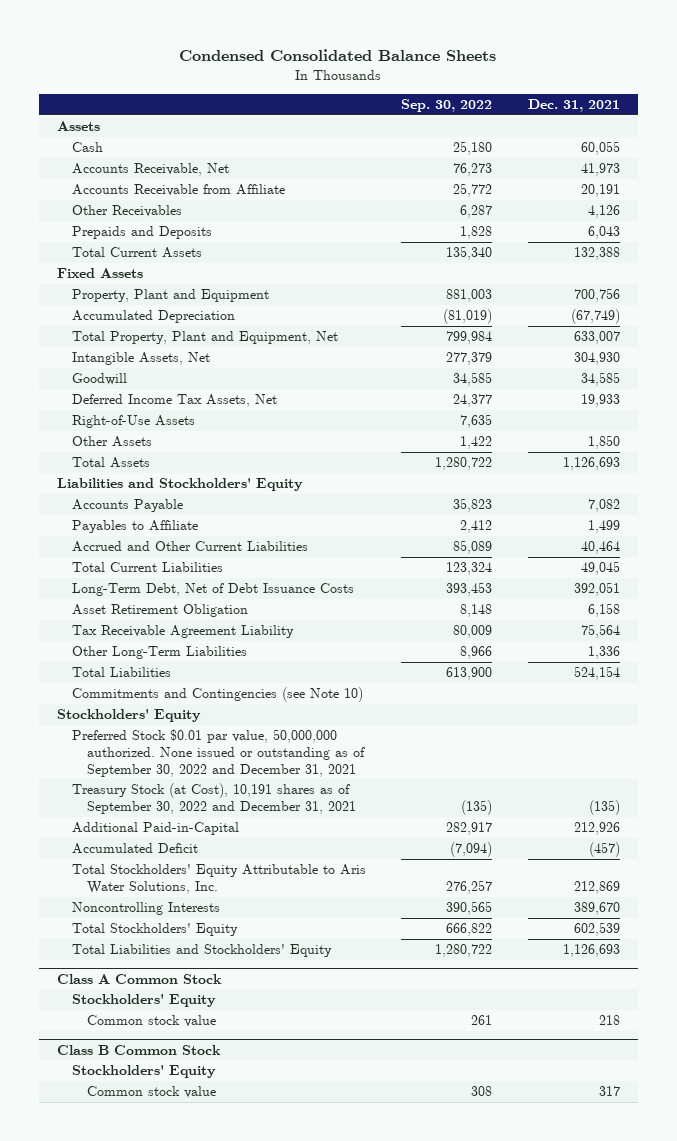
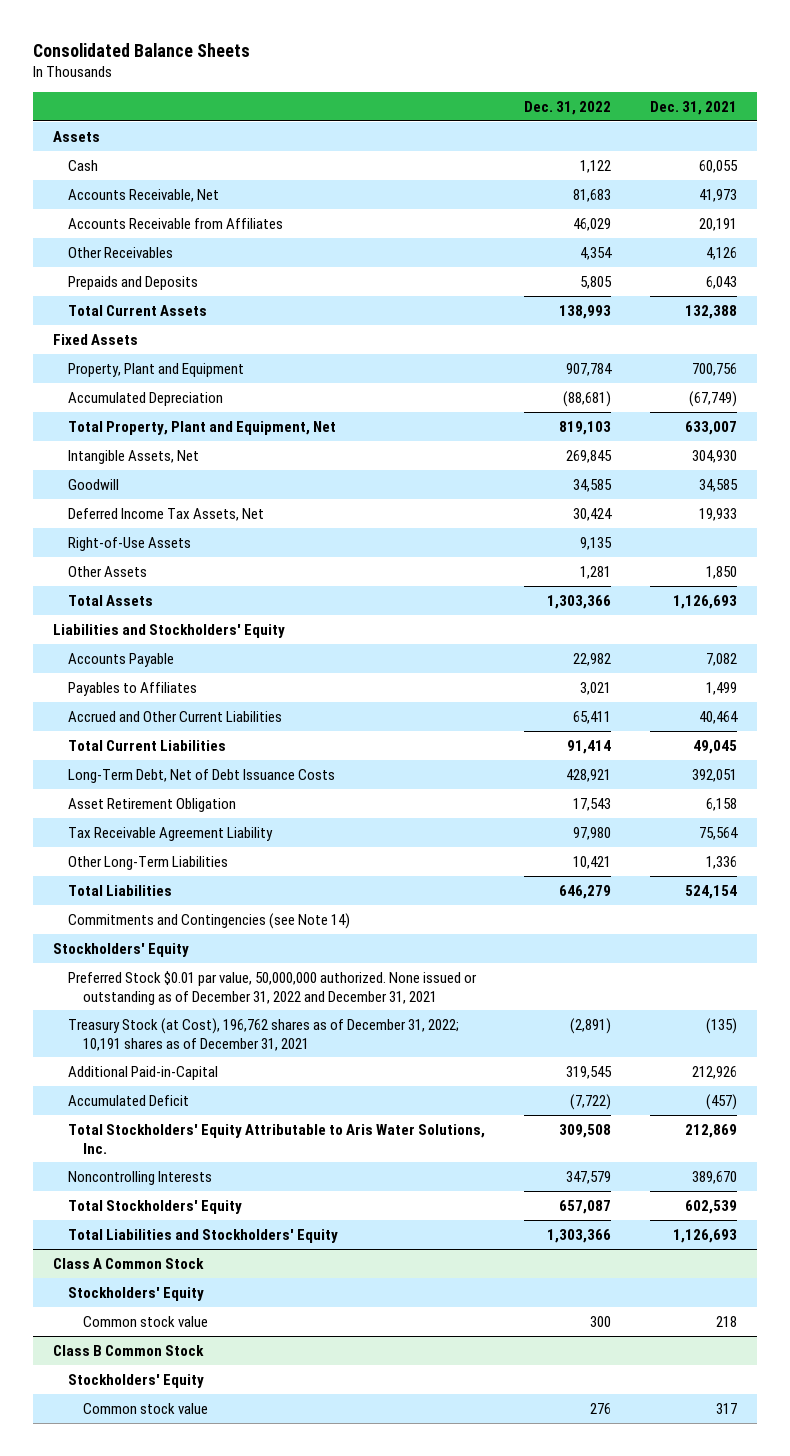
- Condensed Consolidated Balance Sheets
+ Consolidated Balance Sheets
- | Sep. 30, 2022 | Dec. 31, 2021
+ | Dec. 31, 2022 | Dec. 31, 2021
- Accounts Receivable from Affiliate | 25,772 | 20,191
+ Accounts Receivable from Affiliates | 46,029 | 20,191
- Payables to Affiliate | 2,412 | 1,499
+ Payables to Affiliates | 3,021 | 1,499
- Commitments and Contingencies (see Note 10)
+ Commitments and Contingencies (see Note 14)
- Preferred Stock $0.01 par value, 50,000,000 authorized. None issued or outstanding as of September 30, 2022 and December 31, 2021
- Treasury Stock (at Cost), 10,191 shares as of September 30, 2022 and December 31, 2021 | (135) | (135)
+ Preferred Stock $0.01 par value, 50,000,000 authorized. None issued or outstanding as of December 31, 2022 and December 31, 2021
+ Treasury Stock (at Cost), 196,762 shares as of December 31, 2022; 10,191 shares as of December 31, 2021 | (2,891) | (135)

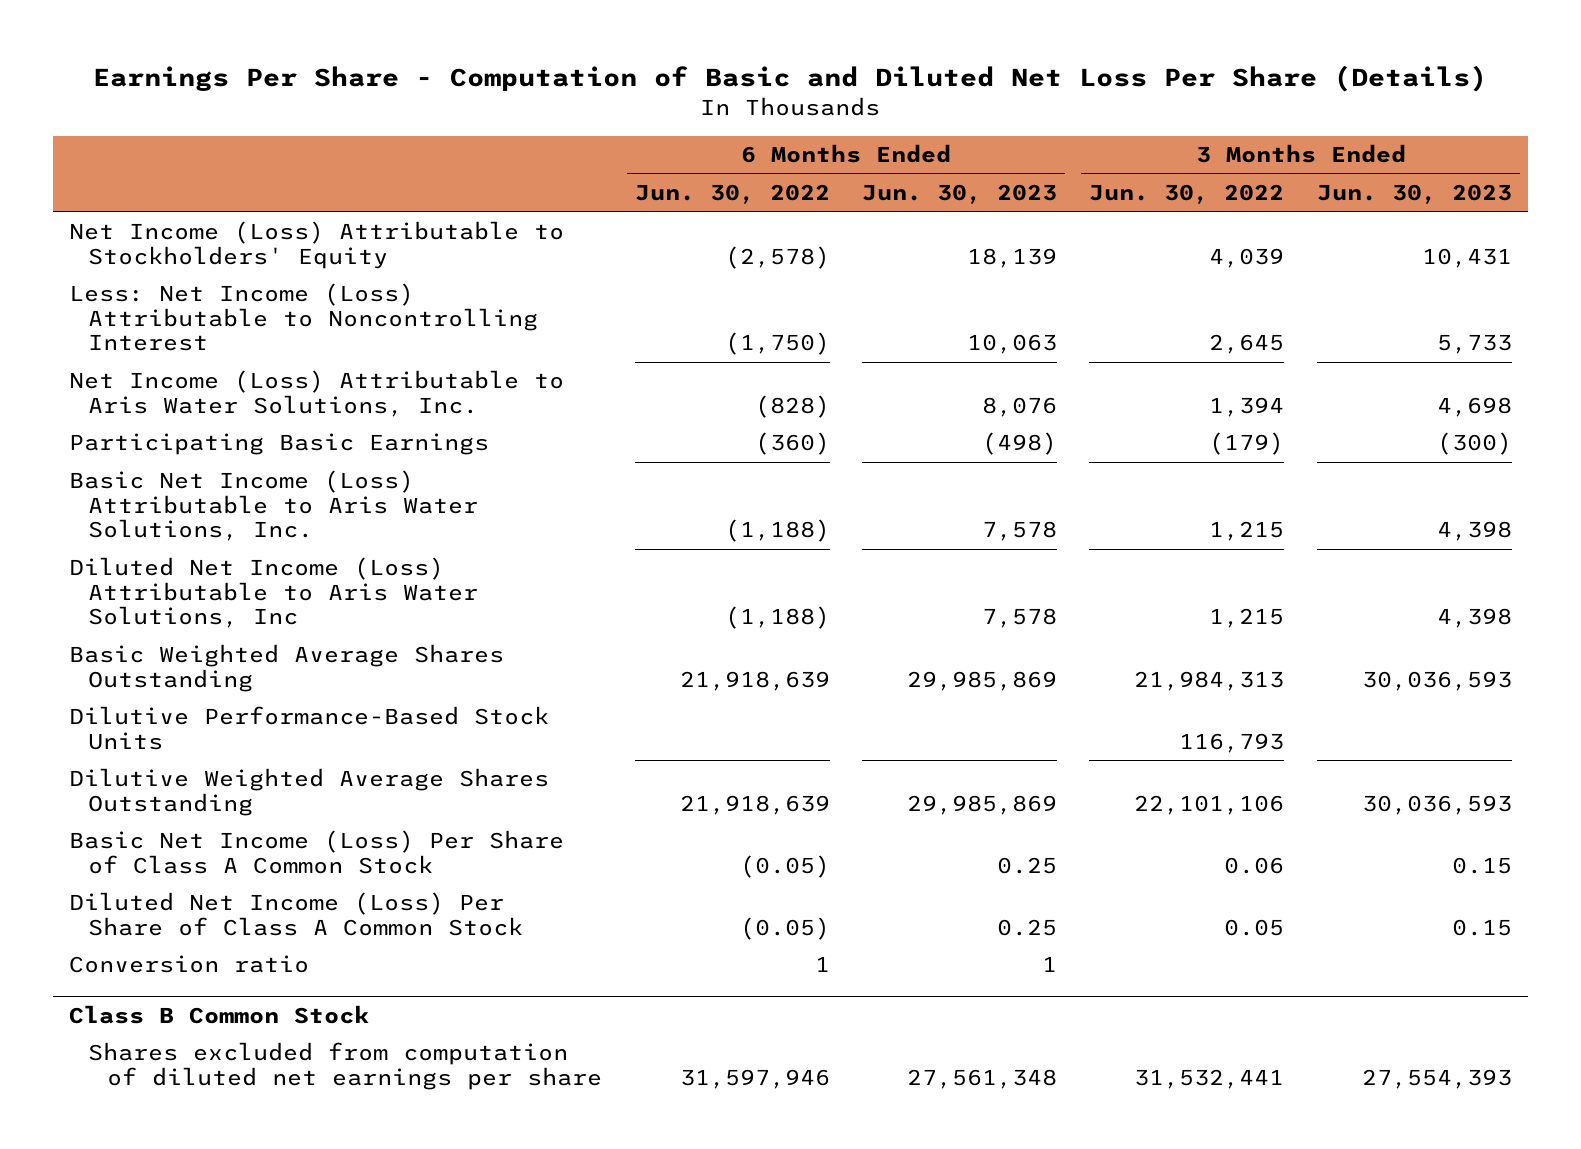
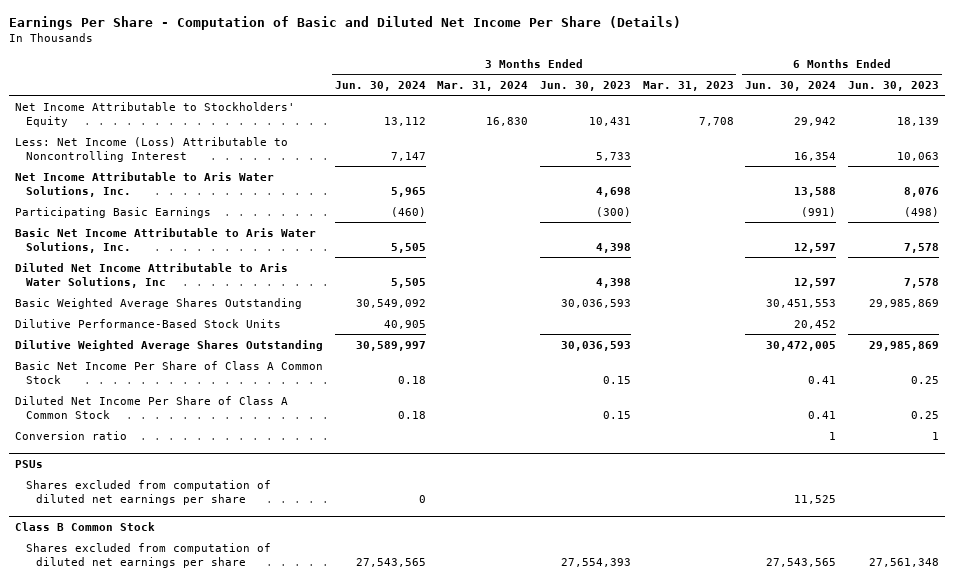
- Earnings Per Share - Computation of Basic and Diluted Net Loss Per Share (Details)
+ Earnings Per Share - Computation of Basic and Diluted Net Income Per Share (Details)
- | 6 Months Ended Jun. 30, 2022 | 6 Months Ended Jun. 30, 2023 | 3 Months Ended Jun. 30, 2022 | 3 Months Ended Jun. 30, 2023
+ | 3 Months Ended Jun. 30, 2024 | 3 Months Ended Mar. 31, 2024 | 3 Months Ended Jun. 30, 2023 | 3 Months Ended Mar. 31, 2023 | 6 Months Ended Jun. 30, 2024 | 6 Months Ended Jun. 30, 2023
- Net Income (Loss) Attributable to Stockholders' Equity | (2,578) | 18,139 | 4,039 | 10,431
+ Net Income Attributable to Stockholders' Equity | 13,112 | 16,830 | 10,431 | 7,708 | 29,942 | 18,139
- Net Income (Loss) Attributable to Aris Water Solutions, Inc. | (828) | 8,076 | 1,394 | 4,698
+ Net Income Attributable to Aris Water Solutions, Inc. | 5,965 | | 4,698 | | 13,588 | 8,076
- Basic Net Income (Loss) Attributable to Aris Water Solutions, Inc. | (1,188) | 7,578 | 1,215 | 4,398
- Diluted Net Income (Loss) Attributable to Aris Water Solutions, Inc | (1,188) | 7,578 | 1,215 | 4,398
+ Basic Net Income Attributable to Aris Water Solutions, Inc. | 5,505 | | 4,398 | | 12,597 | 7,578
+ Diluted Net Income Attributable to Aris Water Solutions, Inc | 5,505 | | 4,398 | | 12,597 | 7,578
- Basic Net Income (Loss) Per Share of Class A Common Stock | (0.05) | 0.25 | 0.06 | 0.15
- Diluted Net Income (Loss) Per Share of Class A Common Stock | (0.05) | 0.25 | 0.05 | 0.15
+ Basic Net Income Per Share of Class A Common Stock | 0.18 | | 0.15 | | 0.41 | 0.25
+ Diluted Net Income Per Share of Class A Common Stock | 0.18 | | 0.15 | | 0.41 | 0.25
+ PSUs
+ Shares excluded from computation of diluted net earnings per share | 0 | | | | 11,525 |

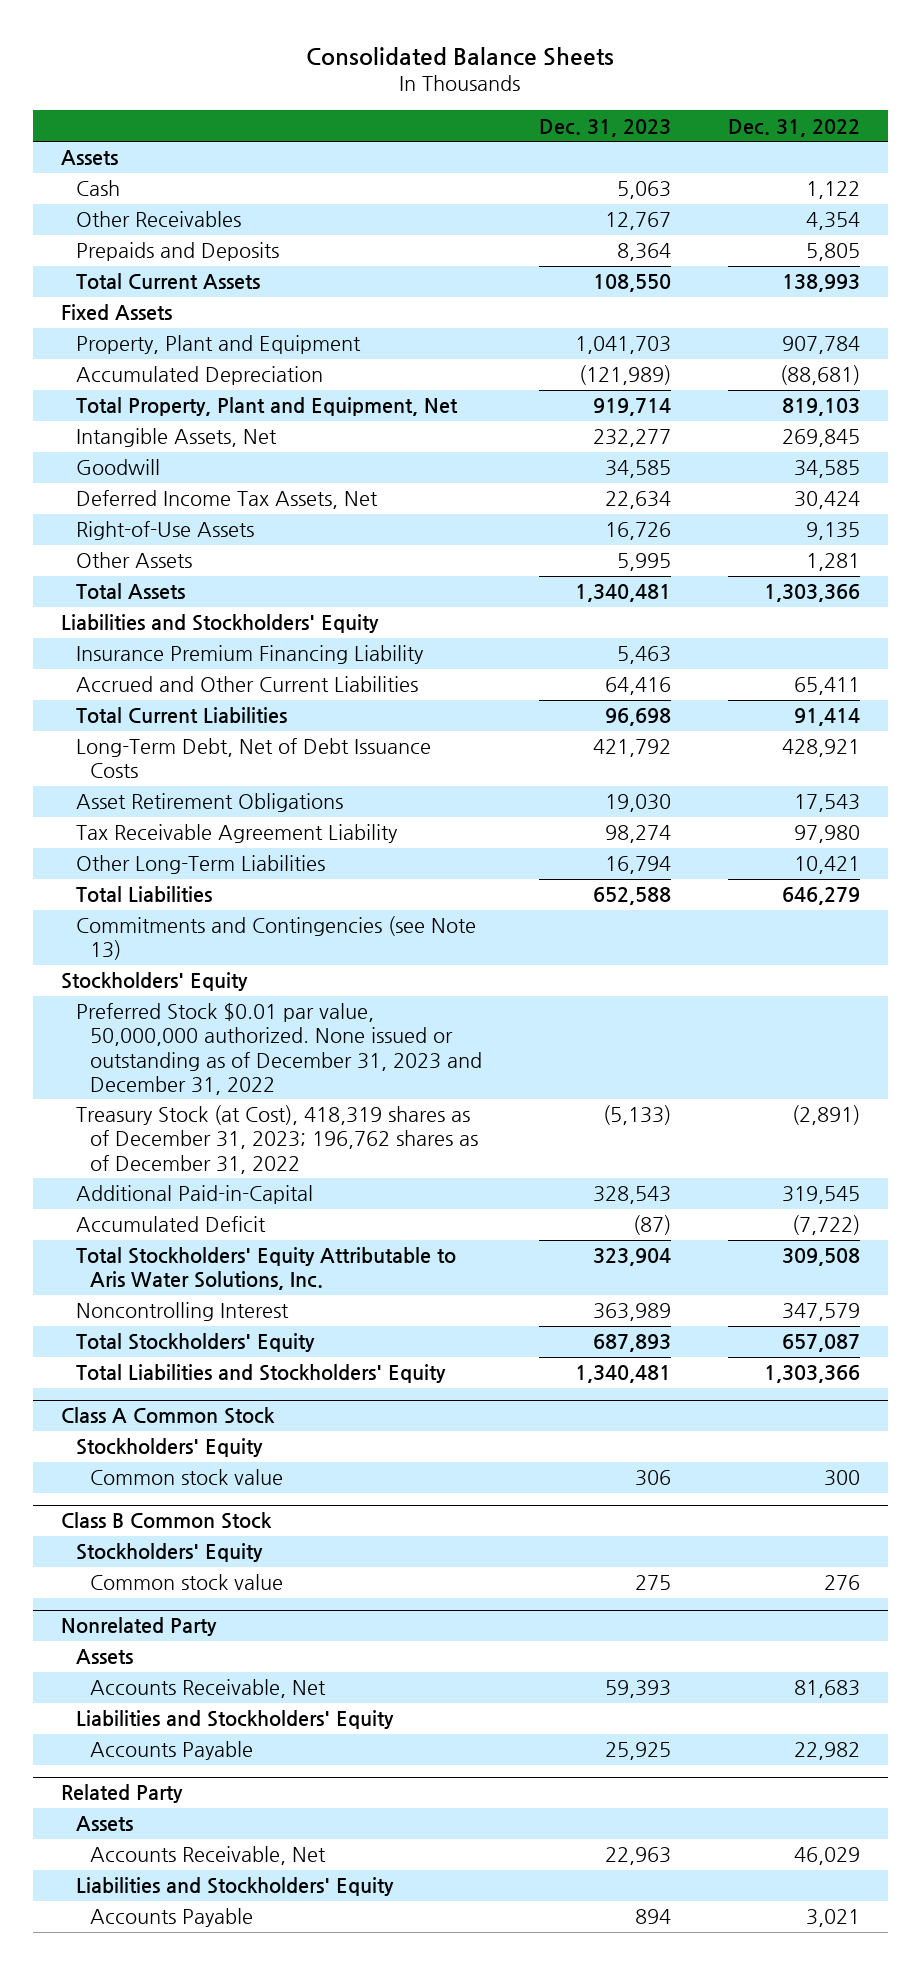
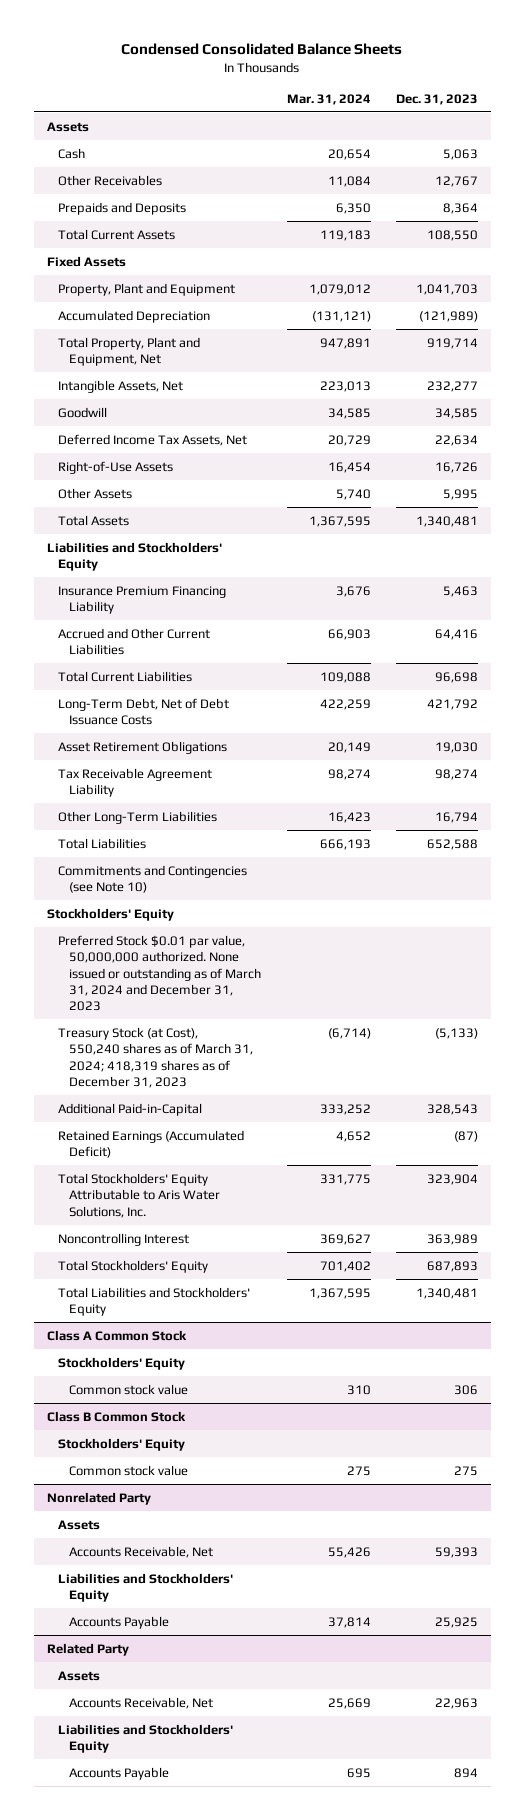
- Consolidated Balance Sheets
+ Condensed Consolidated Balance Sheets
- | Dec. 31, 2023 | Dec. 31, 2022
+ | Mar. 31, 2024 | Dec. 31, 2023
- Commitments and Contingencies (see Note 13)
+ Commitments and Contingencies (see Note 10)
- Preferred Stock $0.01 par value, 50,000,000 authorized. None issued or outstanding as of December 31, 2023 and December 31, 2022
- Treasury Stock (at Cost), 418,319 shares as of December 31, 2023; 196,762 shares as of December 31, 2022 | (5,133) | (2,891)
+ Preferred Stock $0.01 par value, 50,000,000 authorized. None issued or outstanding as of March 31, 2024 and December 31, 2023
+ Treasury Stock (at Cost), 550,240 shares as of March 31, 2024; 418,319 shares as of December 31, 2023 | (6,714) | (5,133)
- Accumulated Deficit | (87) | (7,722)
+ Retained Earnings (Accumulated Deficit) | 4,652 | (87)

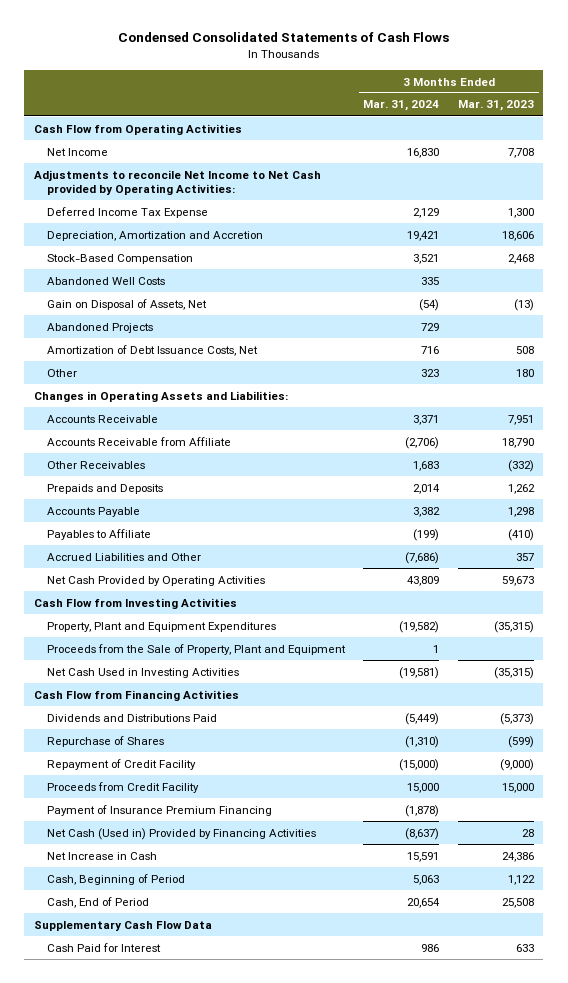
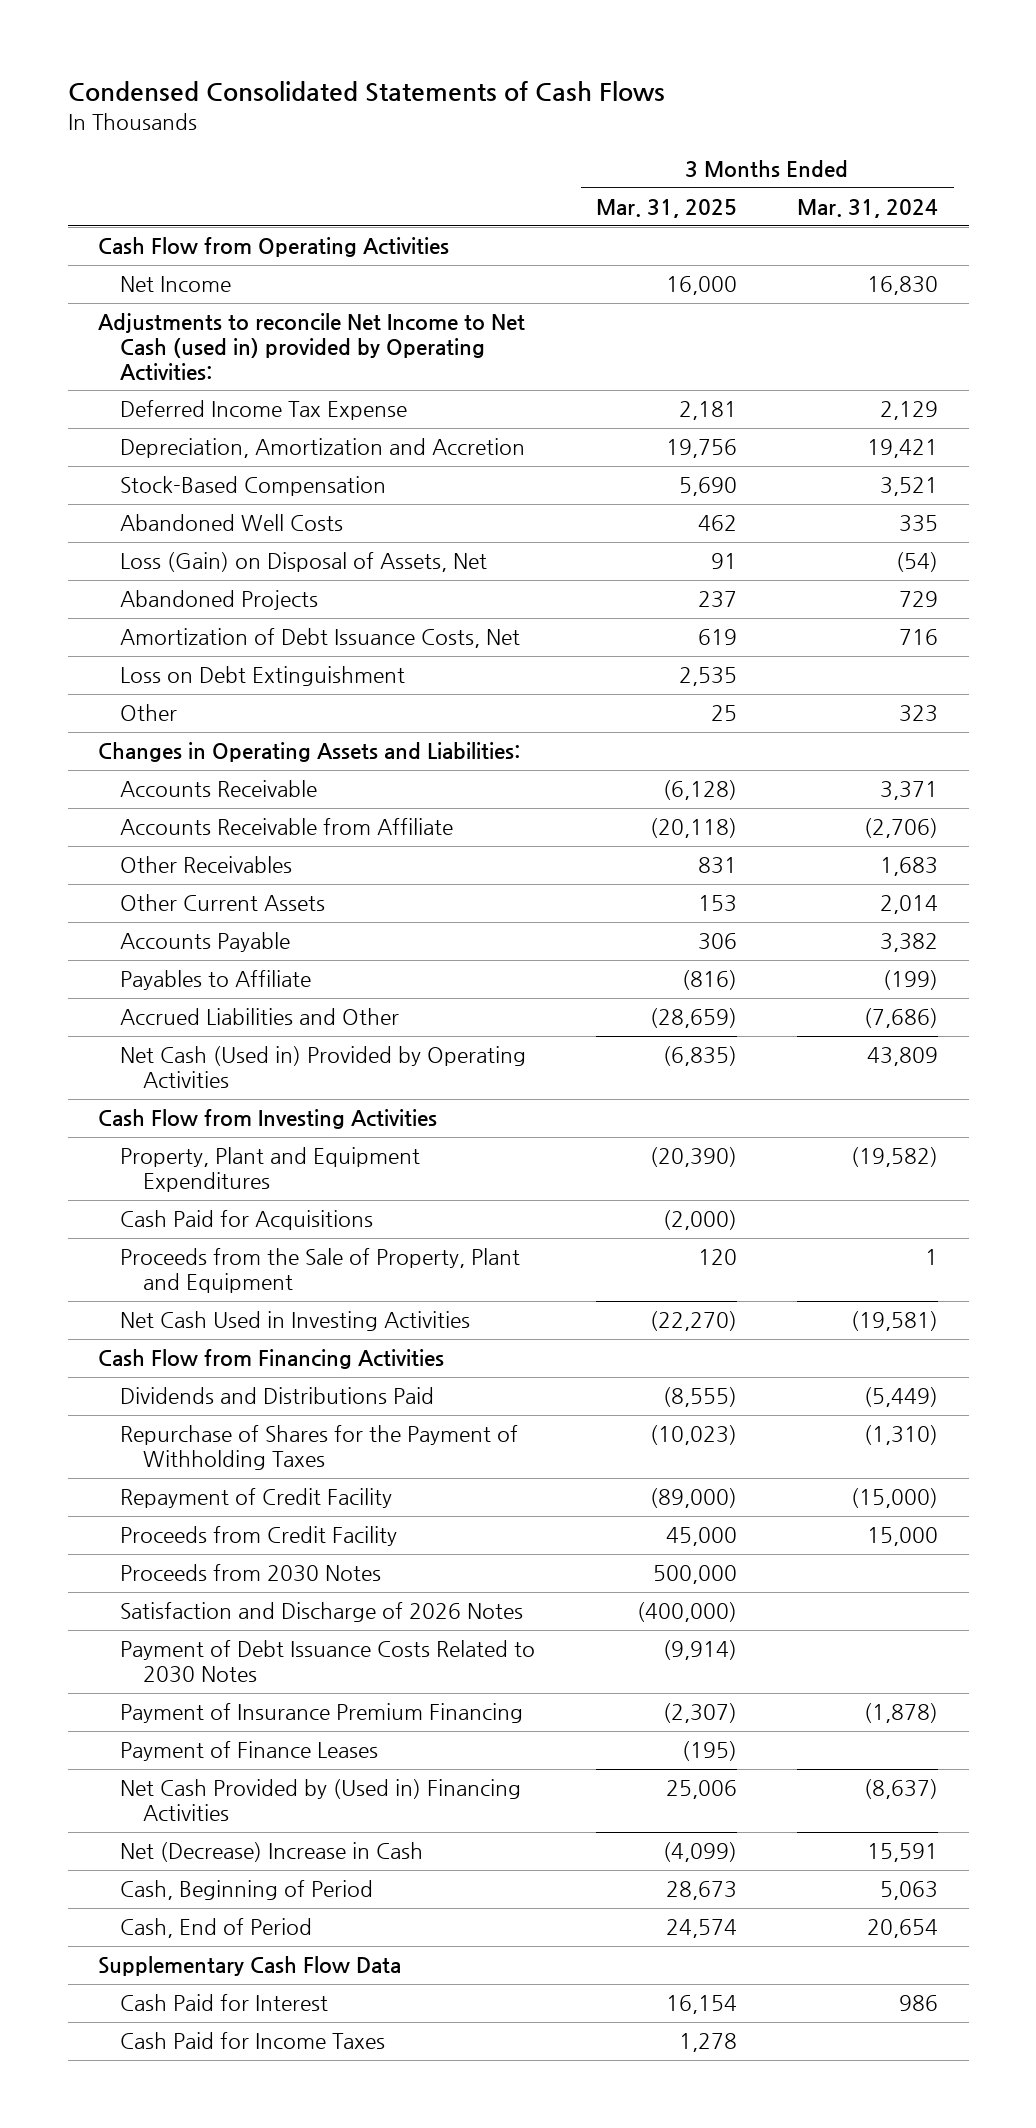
- | 3 Months Ended Mar. 31, 2024 | 3 Months Ended Mar. 31, 2023
+ | 3 Months Ended Mar. 31, 2025 | 3 Months Ended Mar. 31, 2024
- Adjustments to reconcile Net Income to Net Cash provided by Operating Activities:
+ Adjustments to reconcile Net Income to Net Cash (used in) provided by Operating Activities:
- Gain on Disposal of Assets, Net | (54) | (13)
+ Loss (Gain) on Disposal of Assets, Net | 91 | (54)
+ Loss on Debt Extinguishment | 2,535 |
- Prepaids and Deposits | 2,014 | 1,262
+ Other Current Assets | 153 | 2,014
- Net Cash Provided by Operating Activities | 43,809 | 59,673
+ Net Cash (Used in) Provided by Operating Activities | (6,835) | 43,809
+ Cash Paid for Acquisitions | (2,000) |
- Repurchase of Shares | (1,310) | (599)
+ Repurchase of Shares for the Payment of Withholding Taxes | (10,023) | (1,310)
+ Proceeds from 2030 Notes | 500,000 |
+ Satisfaction and Discharge of 2026 Notes | (400,000) |
+ Payment of Debt Issuance Costs Related to 2030 Notes | (9,914) |
- Net Cash (Used in) Provided by Financing Activities | (8,637) | 28
- Net Increase in Cash | 15,591 | 24,386
+ Payment of Finance Leases | (195) |
+ Net Cash Provided by (Used in) Financing Activities | 25,006 | (8,637)
+ Net (Decrease) Increase in Cash | (4,099) | 15,591
+ Cash Paid for Income Taxes | 1,278 |

